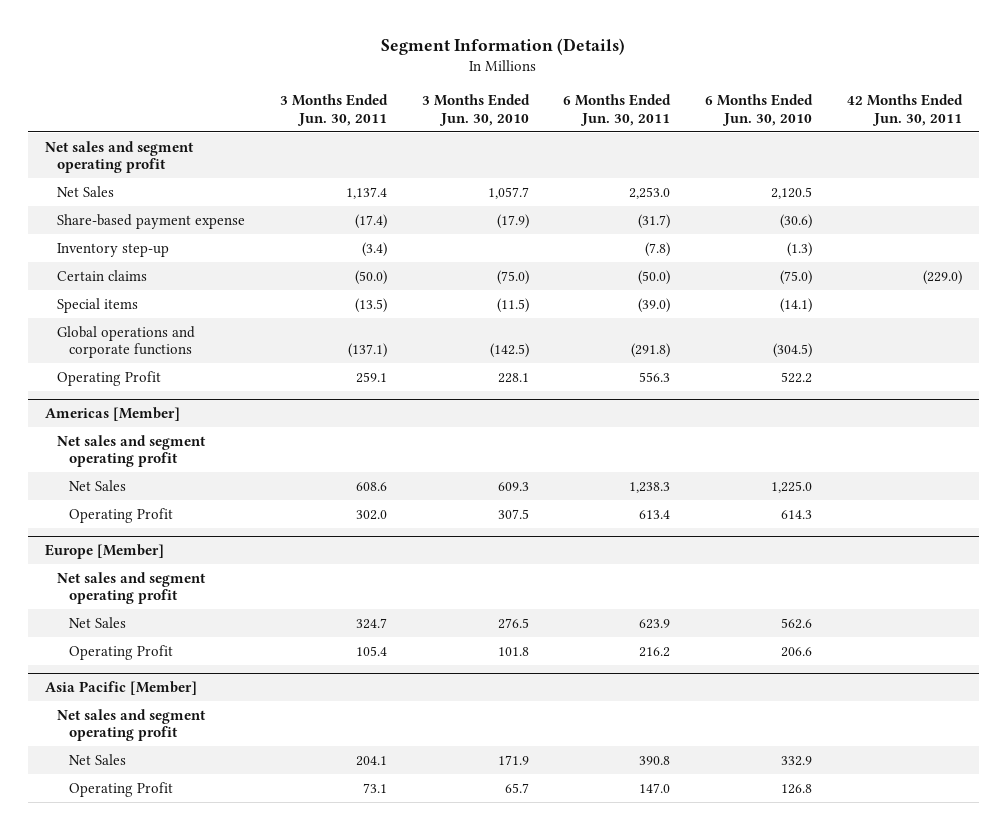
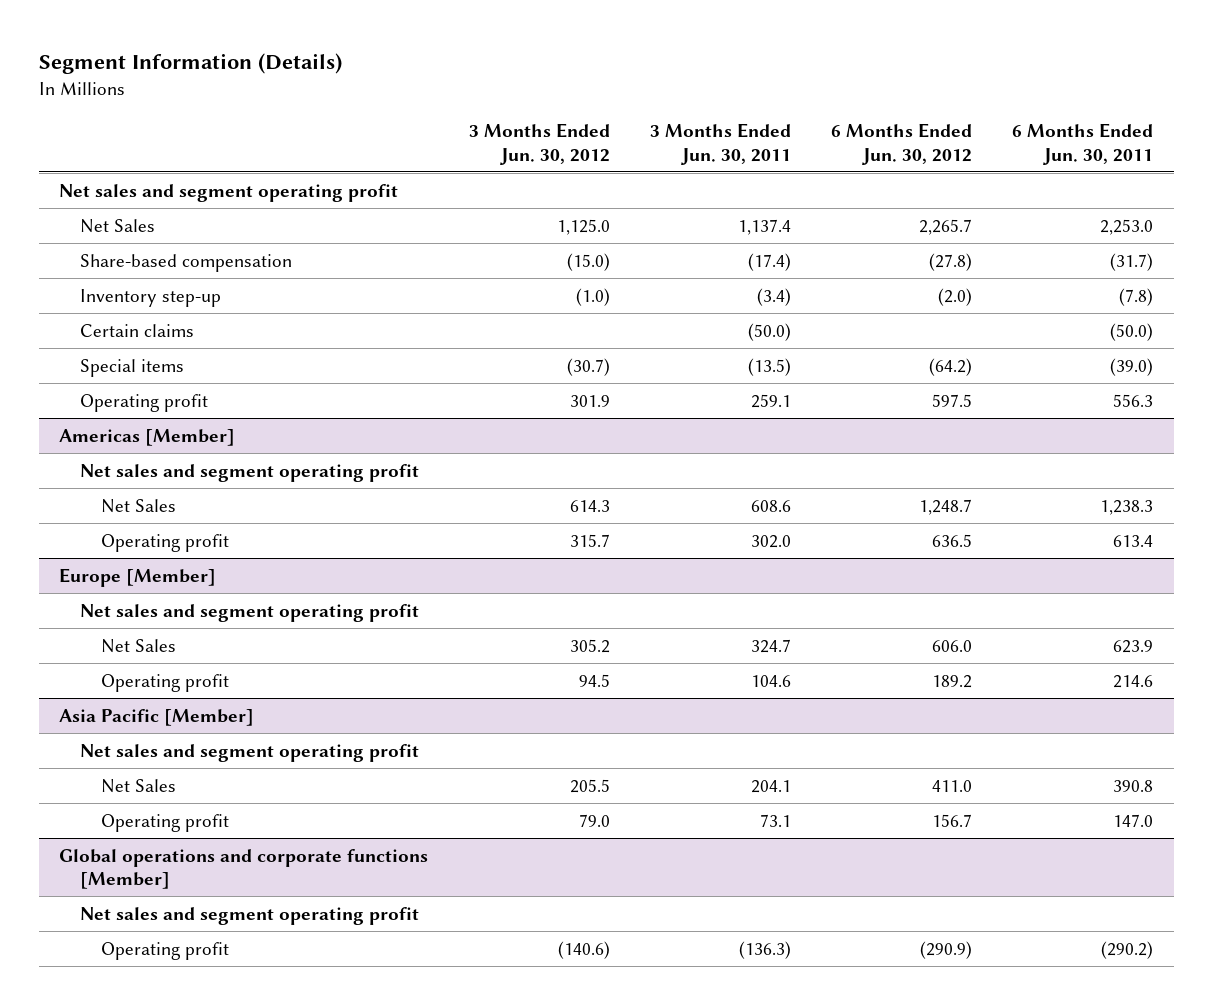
- | 3 Months Ended Jun. 30, 2011 | 3 Months Ended Jun. 30, 2010 | 6 Months Ended Jun. 30, 2011 | 6 Months Ended Jun. 30, 2010 | 42 Months Ended Jun. 30, 2011
+ | 3 Months Ended Jun. 30, 2012 | 3 Months Ended Jun. 30, 2011 | 6 Months Ended Jun. 30, 2012 | 6 Months Ended Jun. 30, 2011
- Share-based payment expense | (17.4) | (17.9) | (31.7) | (30.6) |
+ Share-based compensation | (15.0) | (17.4) | (27.8) | (31.7)
- Global operations and corporate functions | (137.1) | (142.5) | (291.8) | (304.5) |
- Operating Profit | 259.1 | 228.1 | 556.3 | 522.2 |
+ Operating profit | 301.9 | 259.1 | 597.5 | 556.3
@ Americas [Member]
- Operating Profit | 302.0 | 307.5 | 613.4 | 614.3 |
+ Operating profit | 315.7 | 302.0 | 636.5 | 613.4
@ Europe [Member]
- Operating Profit | 105.4 | 101.8 | 216.2 | 206.6 |
+ Operating profit | 94.5 | 104.6 | 189.2 | 214.6
@ Asia Pacific [Member]
- Operating Profit | 73.1 | 65.7 | 147.0 | 126.8 |
+ Operating profit | 79.0 | 73.1 | 156.7 | 147.0
+ Global operations and corporate functions [Member]
+ Net sales and segment operating profit
+ Operating profit | (140.6) | (136.3) | (290.9) | (290.2)

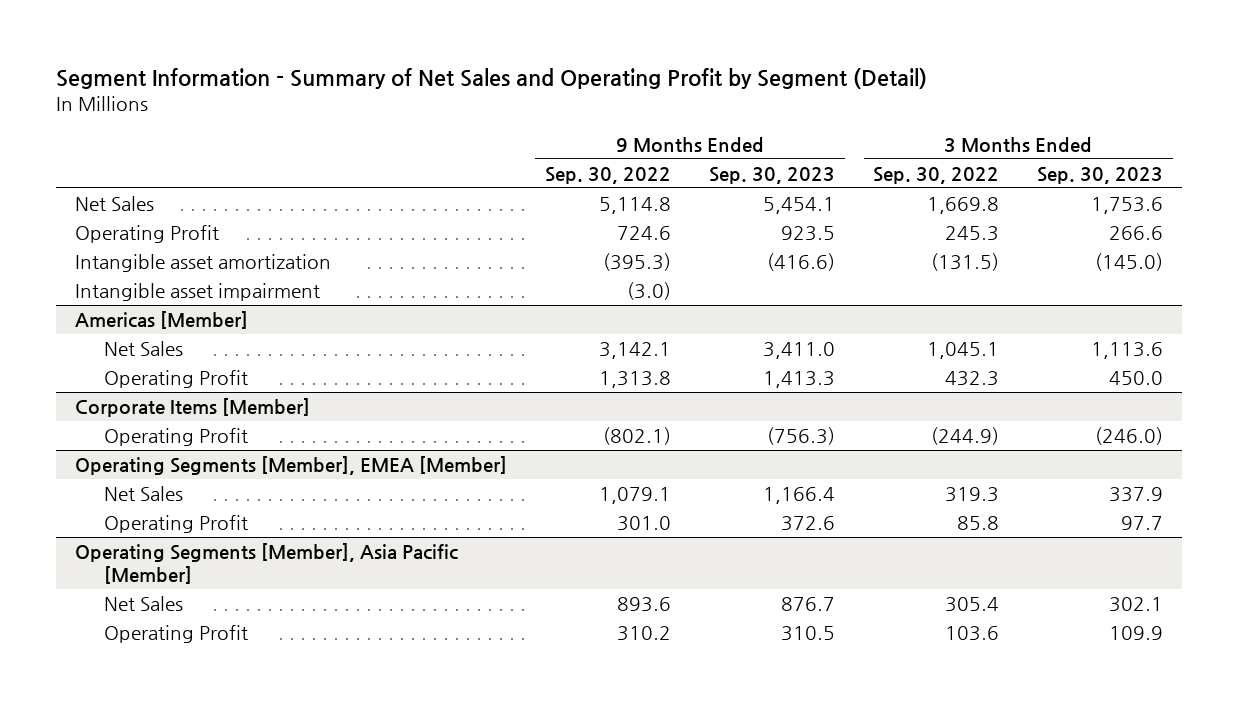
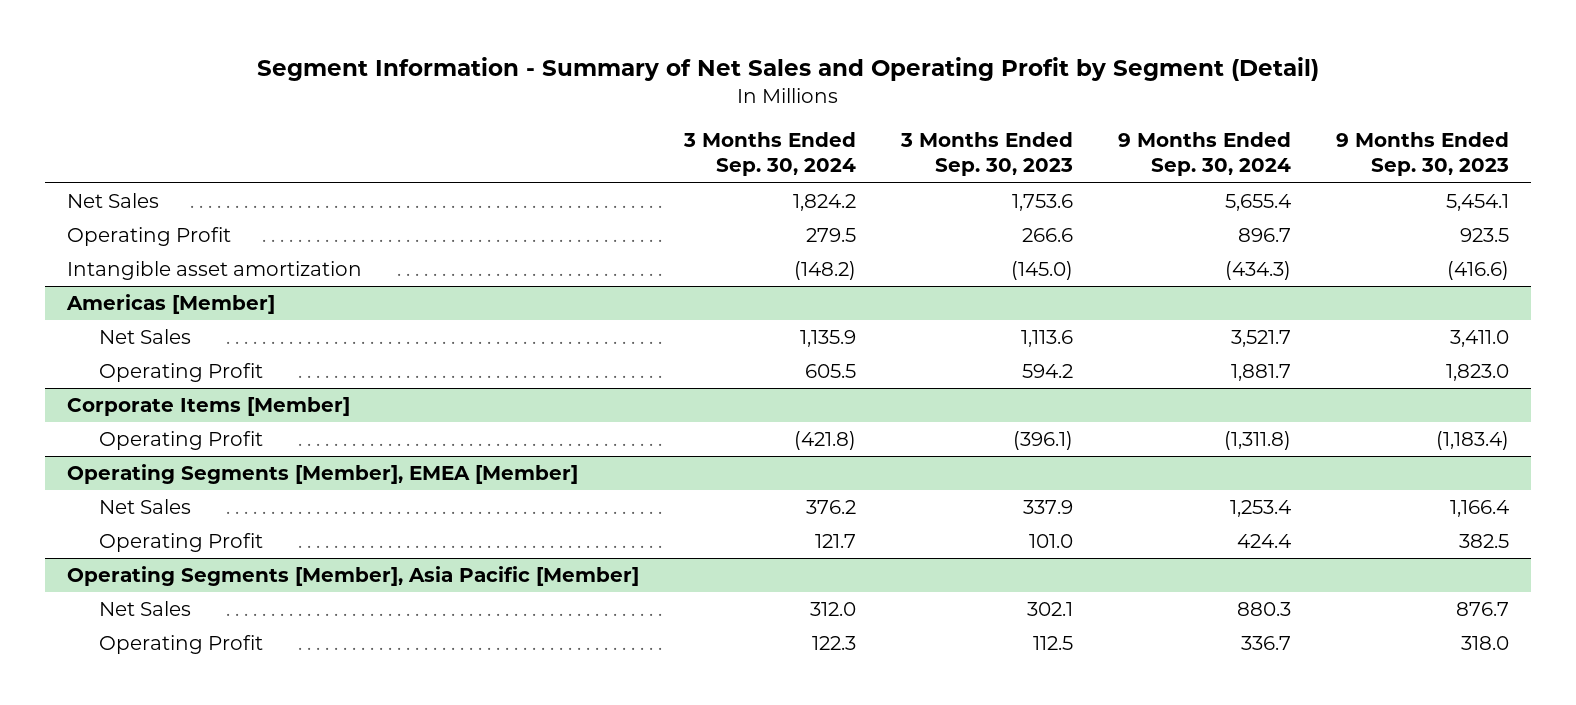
- | 9 Months Ended Sep. 30, 2022 | 9 Months Ended Sep. 30, 2023 | 3 Months Ended Sep. 30, 2022 | 3 Months Ended Sep. 30, 2023
+ | 3 Months Ended Sep. 30, 2024 | 3 Months Ended Sep. 30, 2023 | 9 Months Ended Sep. 30, 2024 | 9 Months Ended Sep. 30, 2023
- Intangible asset impairment | (3.0) | | |
@ Americas [Member]
- Operating Profit | 1,313.8 | 1,413.3 | 432.3 | 450.0
+ Operating Profit | 605.5 | 594.2 | 1,881.7 | 1,823.0
@ Corporate Items [Member]
- Operating Profit | (802.1) | (756.3) | (244.9) | (246.0)
+ Operating Profit | (421.8) | (396.1) | (1,311.8) | (1,183.4)
@ Operating Segments [Member], EMEA [Member]
- Operating Profit | 301.0 | 372.6 | 85.8 | 97.7
+ Operating Profit | 121.7 | 101.0 | 424.4 | 382.5
@ Operating Segments [Member], Asia Pacific [Member]
- Operating Profit | 310.2 | 310.5 | 103.6 | 109.9
+ Operating Profit | 122.3 | 112.5 | 336.7 | 318.0

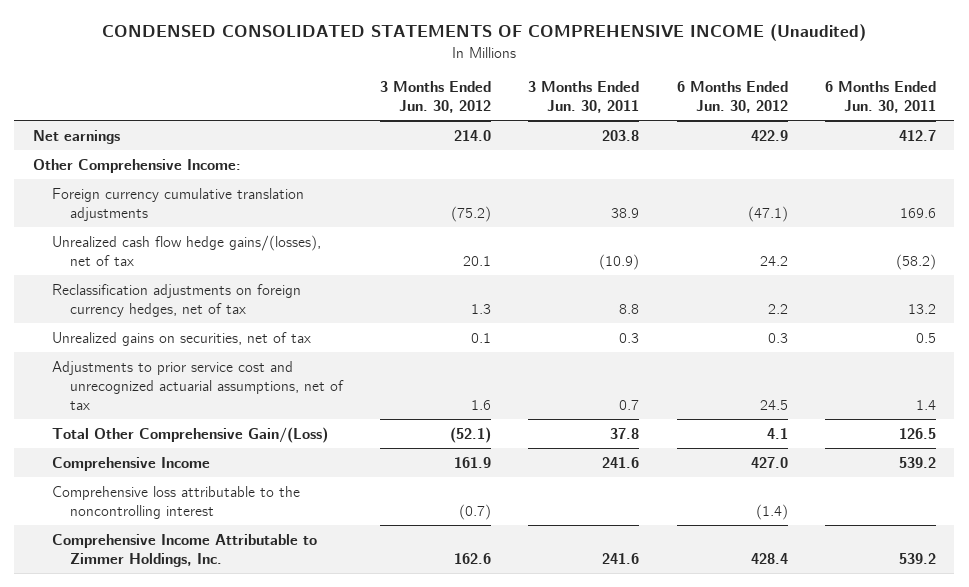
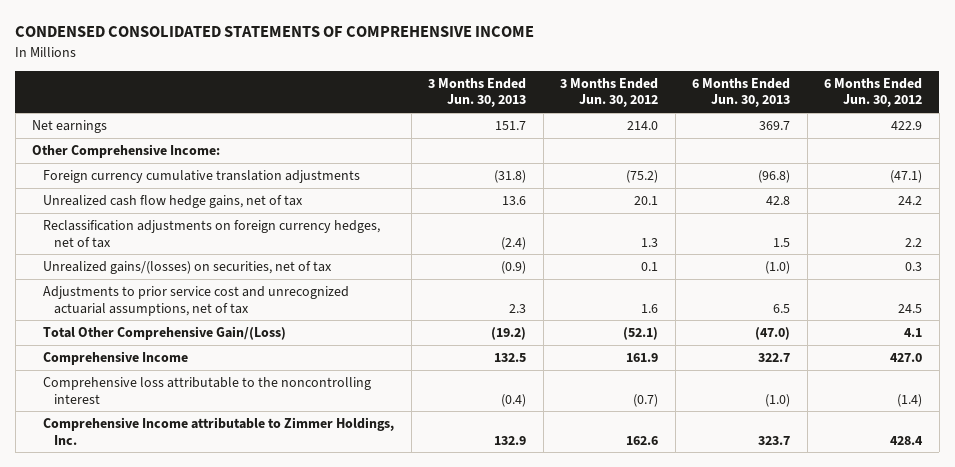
- CONDENSED CONSOLIDATED STATEMENTS OF COMPREHENSIVE INCOME (Unaudited)
+ CONDENSED CONSOLIDATED STATEMENTS OF COMPREHENSIVE INCOME
- | 3 Months Ended Jun. 30, 2012 | 3 Months Ended Jun. 30, 2011 | 6 Months Ended Jun. 30, 2012 | 6 Months Ended Jun. 30, 2011
+ | 3 Months Ended Jun. 30, 2013 | 3 Months Ended Jun. 30, 2012 | 6 Months Ended Jun. 30, 2013 | 6 Months Ended Jun. 30, 2012
- Unrealized cash flow hedge gains/(losses), net of tax | 20.1 | (10.9) | 24.2 | (58.2)
+ Unrealized cash flow hedge gains, net of tax | 13.6 | 20.1 | 42.8 | 24.2
- Unrealized gains on securities, net of tax | 0.1 | 0.3 | 0.3 | 0.5
+ Unrealized gains/(losses) on securities, net of tax | (0.9) | 0.1 | (1.0) | 0.3
- Comprehensive Income Attributable to Zimmer Holdings, Inc. | 162.6 | 241.6 | 428.4 | 539.2
+ Comprehensive Income attributable to Zimmer Holdings, Inc. | 132.9 | 162.6 | 323.7 | 428.4

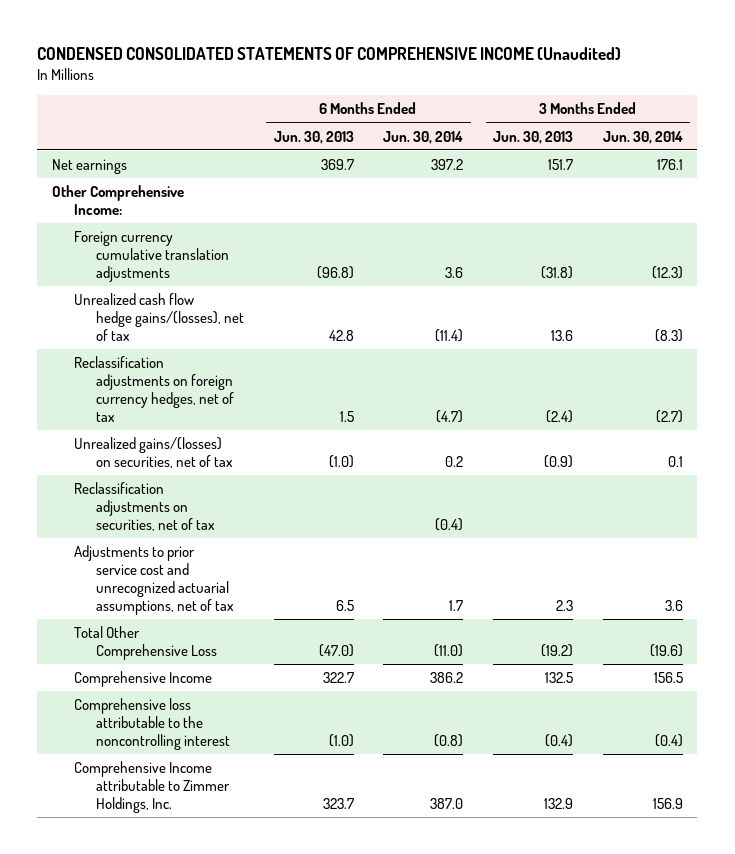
- CONDENSED CONSOLIDATED STATEMENTS OF COMPREHENSIVE INCOME
+ CONDENSED CONSOLIDATED STATEMENTS OF COMPREHENSIVE INCOME (Unaudited)
- | 3 Months Ended Jun. 30, 2013 | 3 Months Ended Jun. 30, 2012 | 6 Months Ended Jun. 30, 2013 | 6 Months Ended Jun. 30, 2012
+ | 6 Months Ended Jun. 30, 2013 | 6 Months Ended Jun. 30, 2014 | 3 Months Ended Jun. 30, 2013 | 3 Months Ended Jun. 30, 2014
- Unrealized cash flow hedge gains, net of tax | 13.6 | 20.1 | 42.8 | 24.2
+ Unrealized cash flow hedge gains/(losses), net of tax | 42.8 | (11.4) | 13.6 | (8.3)
+ Reclassification adjustments on securities, net of tax | | (0.4) | |
- Total Other Comprehensive Gain/(Loss) | (19.2) | (52.1) | (47.0) | 4.1
+ Total Other Comprehensive Loss | (47.0) | (11.0) | (19.2) | (19.6)

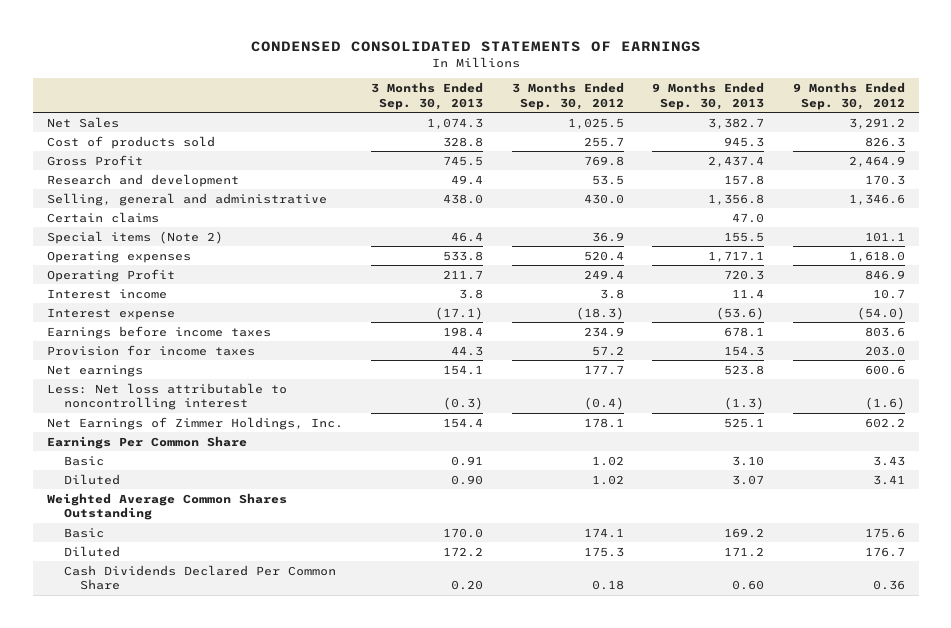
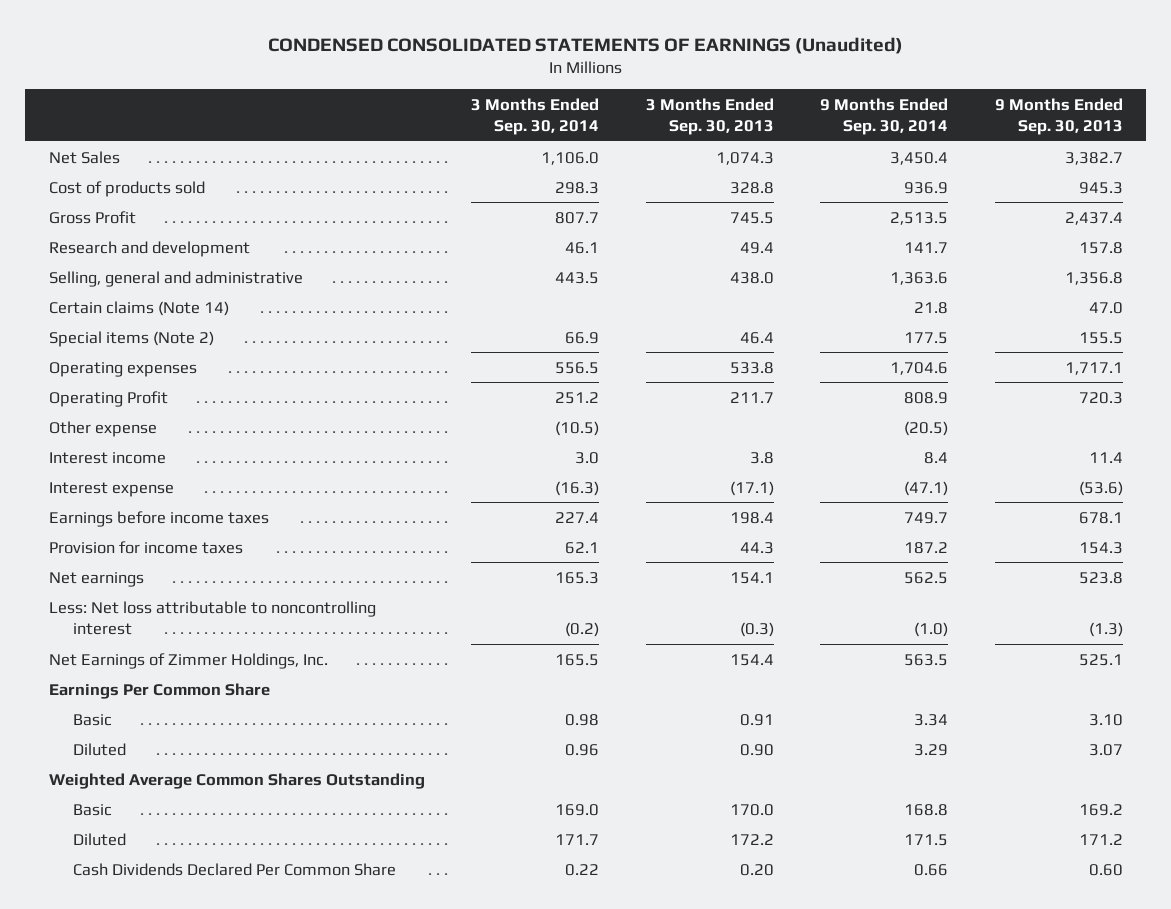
- CONDENSED CONSOLIDATED STATEMENTS OF EARNINGS
+ CONDENSED CONSOLIDATED STATEMENTS OF EARNINGS (Unaudited)
- | 3 Months Ended Sep. 30, 2013 | 3 Months Ended Sep. 30, 2012 | 9 Months Ended Sep. 30, 2013 | 9 Months Ended Sep. 30, 2012
+ | 3 Months Ended Sep. 30, 2014 | 3 Months Ended Sep. 30, 2013 | 9 Months Ended Sep. 30, 2014 | 9 Months Ended Sep. 30, 2013
- Certain claims | | | 47.0 |
+ Certain claims (Note 14) | | | 21.8 | 47.0
+ Other expense | (10.5) | | (20.5) |

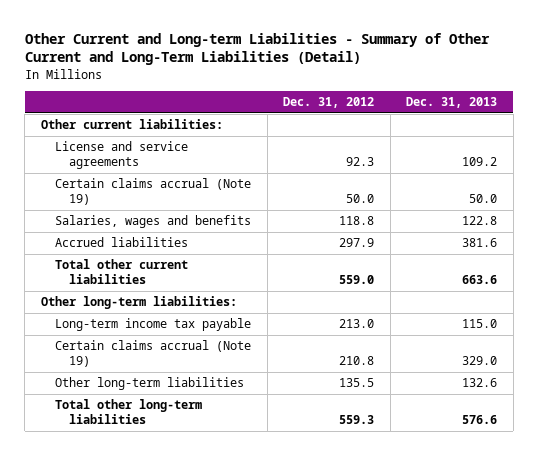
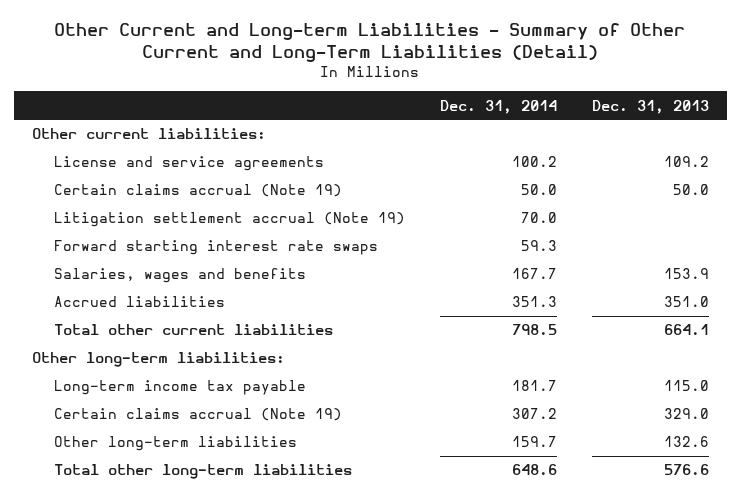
- | Dec. 31, 2012 | Dec. 31, 2013
+ | Dec. 31, 2014 | Dec. 31, 2013
- Salaries, wages and benefits | 118.8 | 122.8
- Accrued liabilities | 297.9 | 381.6
- Total other current liabilities | 559.0 | 663.6
+ Litigation settlement accrual (Note 19) | 70.0 |
+ Forward starting interest rate swaps | 59.3 |
+ Salaries, wages and benefits | 167.7 | 153.9
+ Accrued liabilities | 351.3 | 351.0
+ Total other current liabilities | 798.5 | 664.1

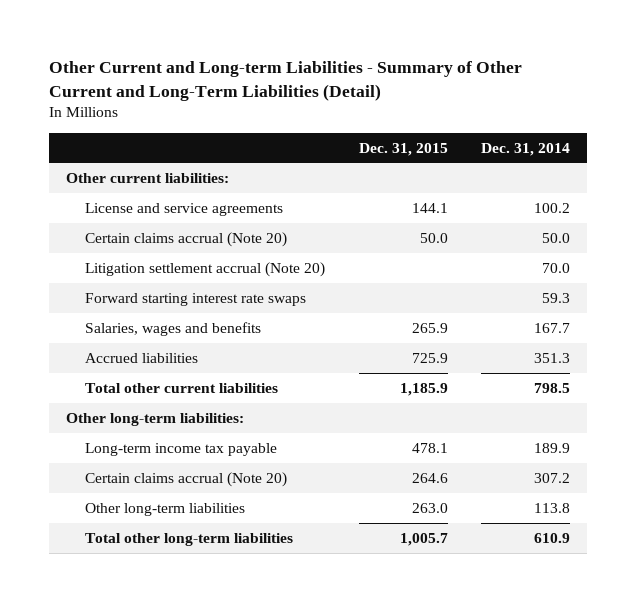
- | Dec. 31, 2014 | Dec. 31, 2013
+ | Dec. 31, 2015 | Dec. 31, 2014
- Certain claims accrual (Note 19) | 50.0 | 50.0
- Litigation settlement accrual (Note 19) | 70.0 |
+ Certain claims accrual (Note 20) | 50.0 | 50.0
+ Litigation settlement accrual (Note 20) | | 70.0
- Long-term income tax payable | 181.7 | 115.0
- Certain claims accrual (Note 19) | 307.2 | 329.0
- Other long-term liabilities | 159.7 | 132.6
- Total other long-term liabilities | 648.6 | 576.6
+ Long-term income tax payable | 478.1 | 189.9
+ Certain claims accrual (Note 20) | 264.6 | 307.2
+ Other long-term liabilities | 263.0 | 113.8
+ Total other long-term liabilities | 1,005.7 | 610.9

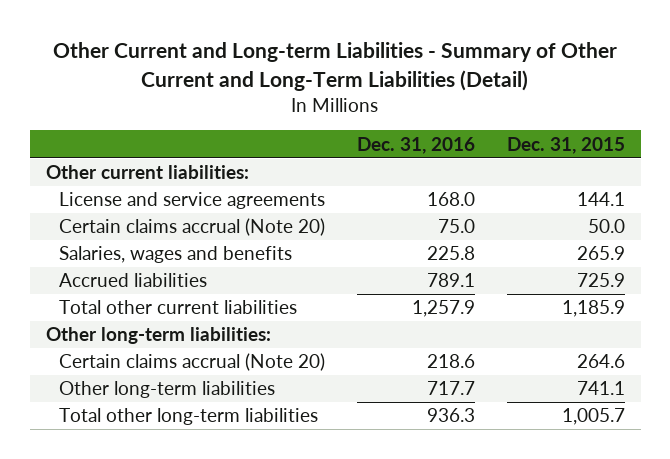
- | Dec. 31, 2015 | Dec. 31, 2014
+ | Dec. 31, 2016 | Dec. 31, 2015
- Litigation settlement accrual (Note 20) | | 70.0
- Forward starting interest rate swaps | | 59.3
- Long-term income tax payable | 478.1 | 189.9
- Other long-term liabilities | 263.0 | 113.8
+ Other long-term liabilities | 717.7 | 741.1

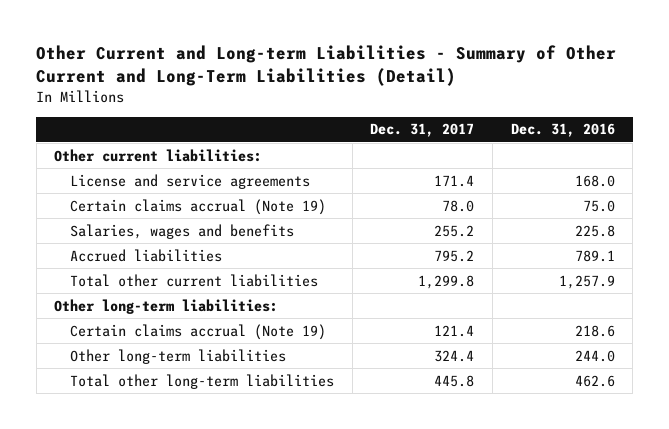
- | Dec. 31, 2016 | Dec. 31, 2015
+ | Dec. 31, 2017 | Dec. 31, 2016
- Certain claims accrual (Note 20) | 75.0 | 50.0
+ Certain claims accrual (Note 19) | 78.0 | 75.0
- Certain claims accrual (Note 20) | 218.6 | 264.6
- Other long-term liabilities | 717.7 | 741.1
- Total other long-term liabilities | 936.3 | 1,005.7
+ Certain claims accrual (Note 19) | 121.4 | 218.6
+ Other long-term liabilities | 324.4 | 244.0
+ Total other long-term liabilities | 445.8 | 462.6

